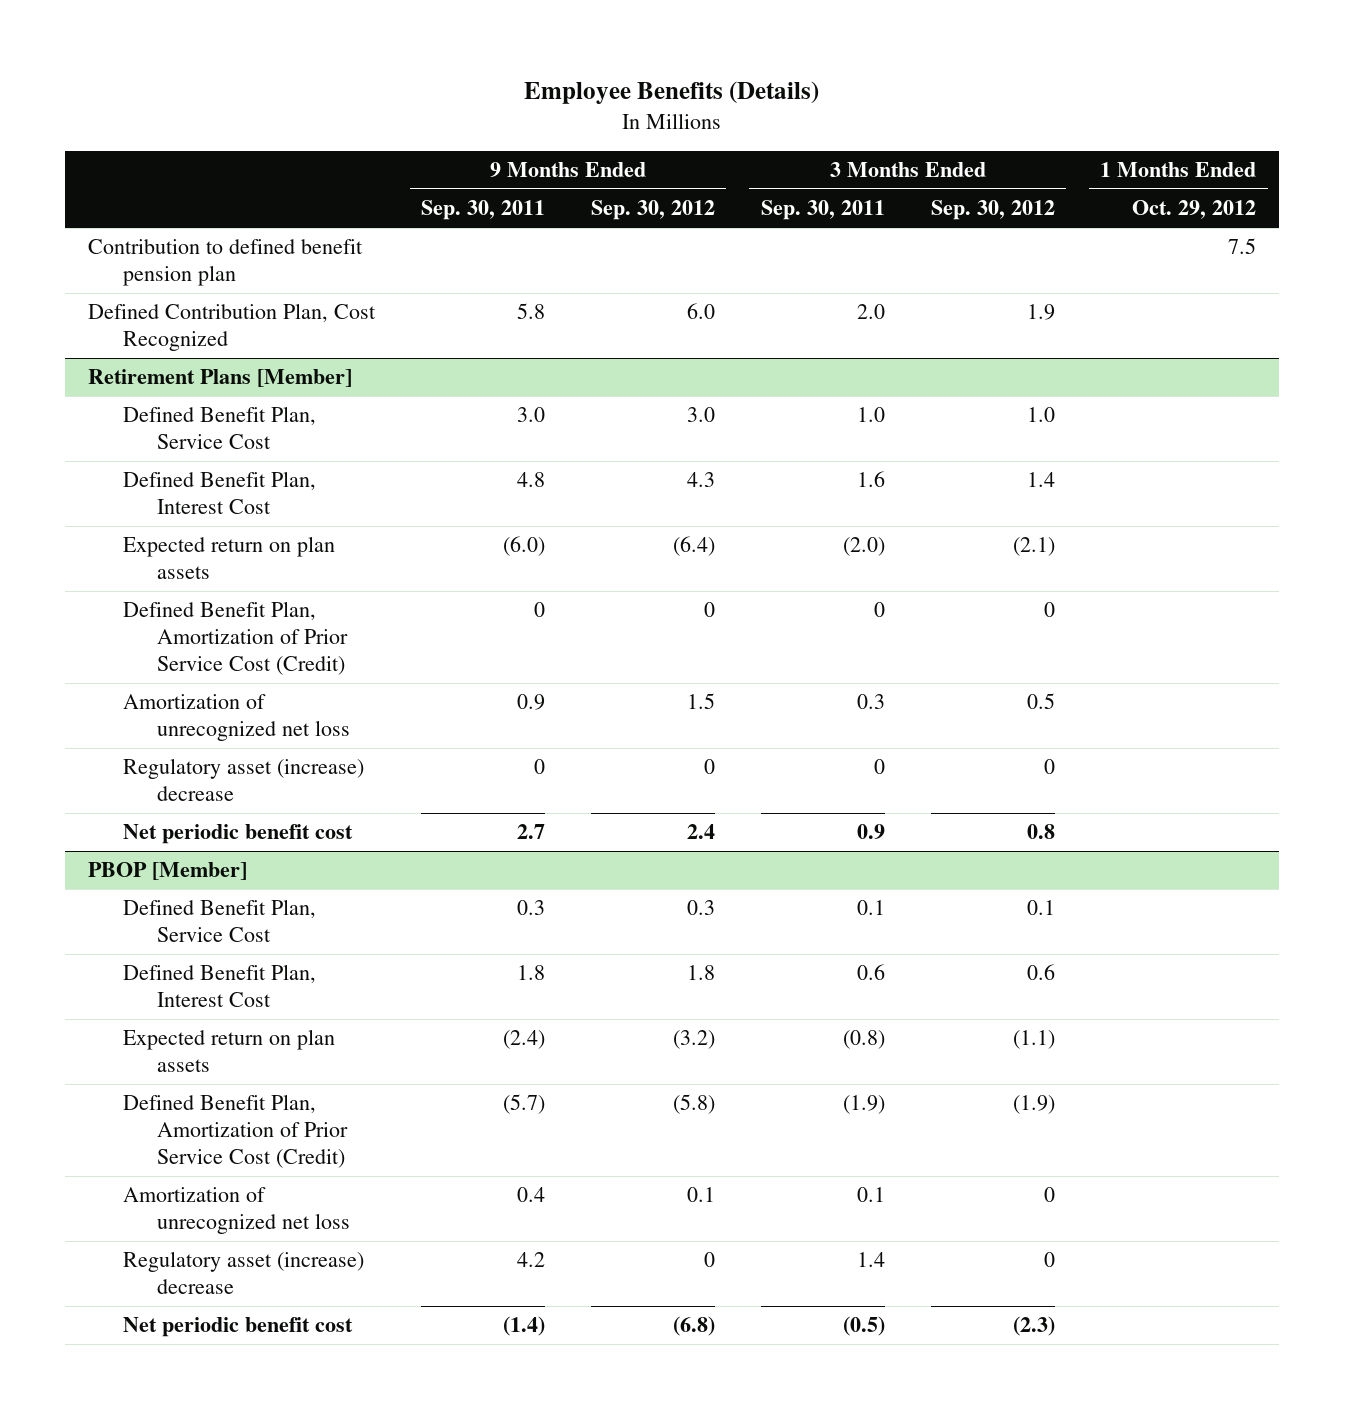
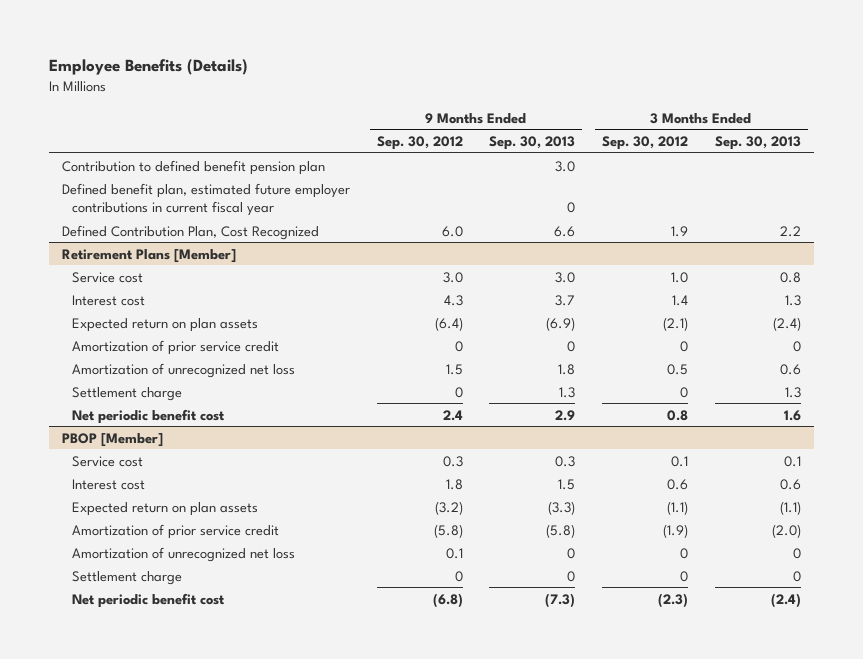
- | 9 Months Ended Sep. 30, 2011 | 9 Months Ended Sep. 30, 2012 | 3 Months Ended Sep. 30, 2011 | 3 Months Ended Sep. 30, 2012 | 1 Months Ended Oct. 29, 2012
+ | 9 Months Ended Sep. 30, 2012 | 9 Months Ended Sep. 30, 2013 | 3 Months Ended Sep. 30, 2012 | 3 Months Ended Sep. 30, 2013
+ Defined benefit plan, estimated future employer contributions in current fiscal year | | 0 | |
@ Retirement Plans [Member]
- Defined Benefit Plan, Service Cost | 3.0 | 3.0 | 1.0 | 1.0 |
- Defined Benefit Plan, Interest Cost | 4.8 | 4.3 | 1.6 | 1.4 |
+ Service cost | 3.0 | 3.0 | 1.0 | 0.8
+ Interest cost | 4.3 | 3.7 | 1.4 | 1.3
- Defined Benefit Plan, Amortization of Prior Service Cost (Credit) | 0 | 0 | 0 | 0 |
+ Amortization of prior service credit | 0 | 0 | 0 | 0
- Regulatory asset (increase) decrease | 0 | 0 | 0 | 0 |
+ Settlement charge | 0 | 1.3 | 0 | 1.3
@ PBOP [Member]
- Defined Benefit Plan, Service Cost | 0.3 | 0.3 | 0.1 | 0.1 |
- Defined Benefit Plan, Interest Cost | 1.8 | 1.8 | 0.6 | 0.6 |
+ Service cost | 0.3 | 0.3 | 0.1 | 0.1
+ Interest cost | 1.8 | 1.5 | 0.6 | 0.6
- Defined Benefit Plan, Amortization of Prior Service Cost (Credit) | (5.7) | (5.8) | (1.9) | (1.9) |
+ Amortization of prior service credit | (5.8) | (5.8) | (1.9) | (2.0)
- Regulatory asset (increase) decrease | 4.2 | 0 | 1.4 | 0 |
+ Settlement charge | 0 | 0 | 0 | 0

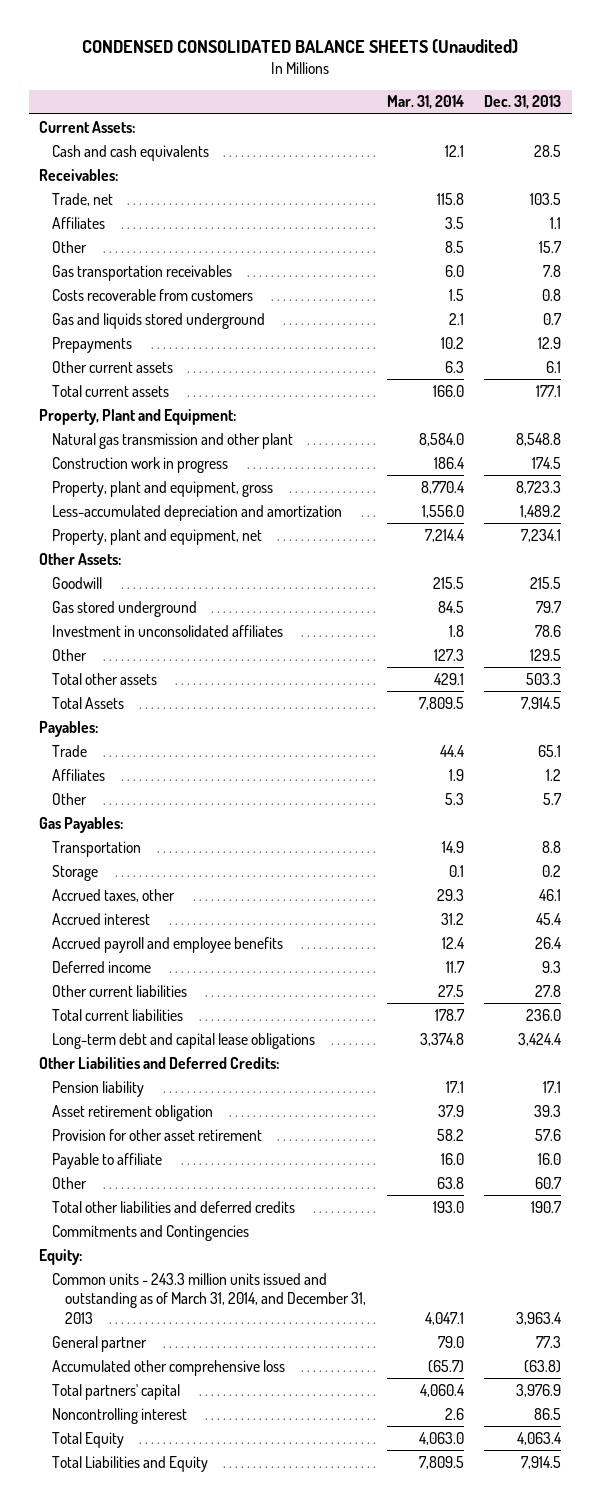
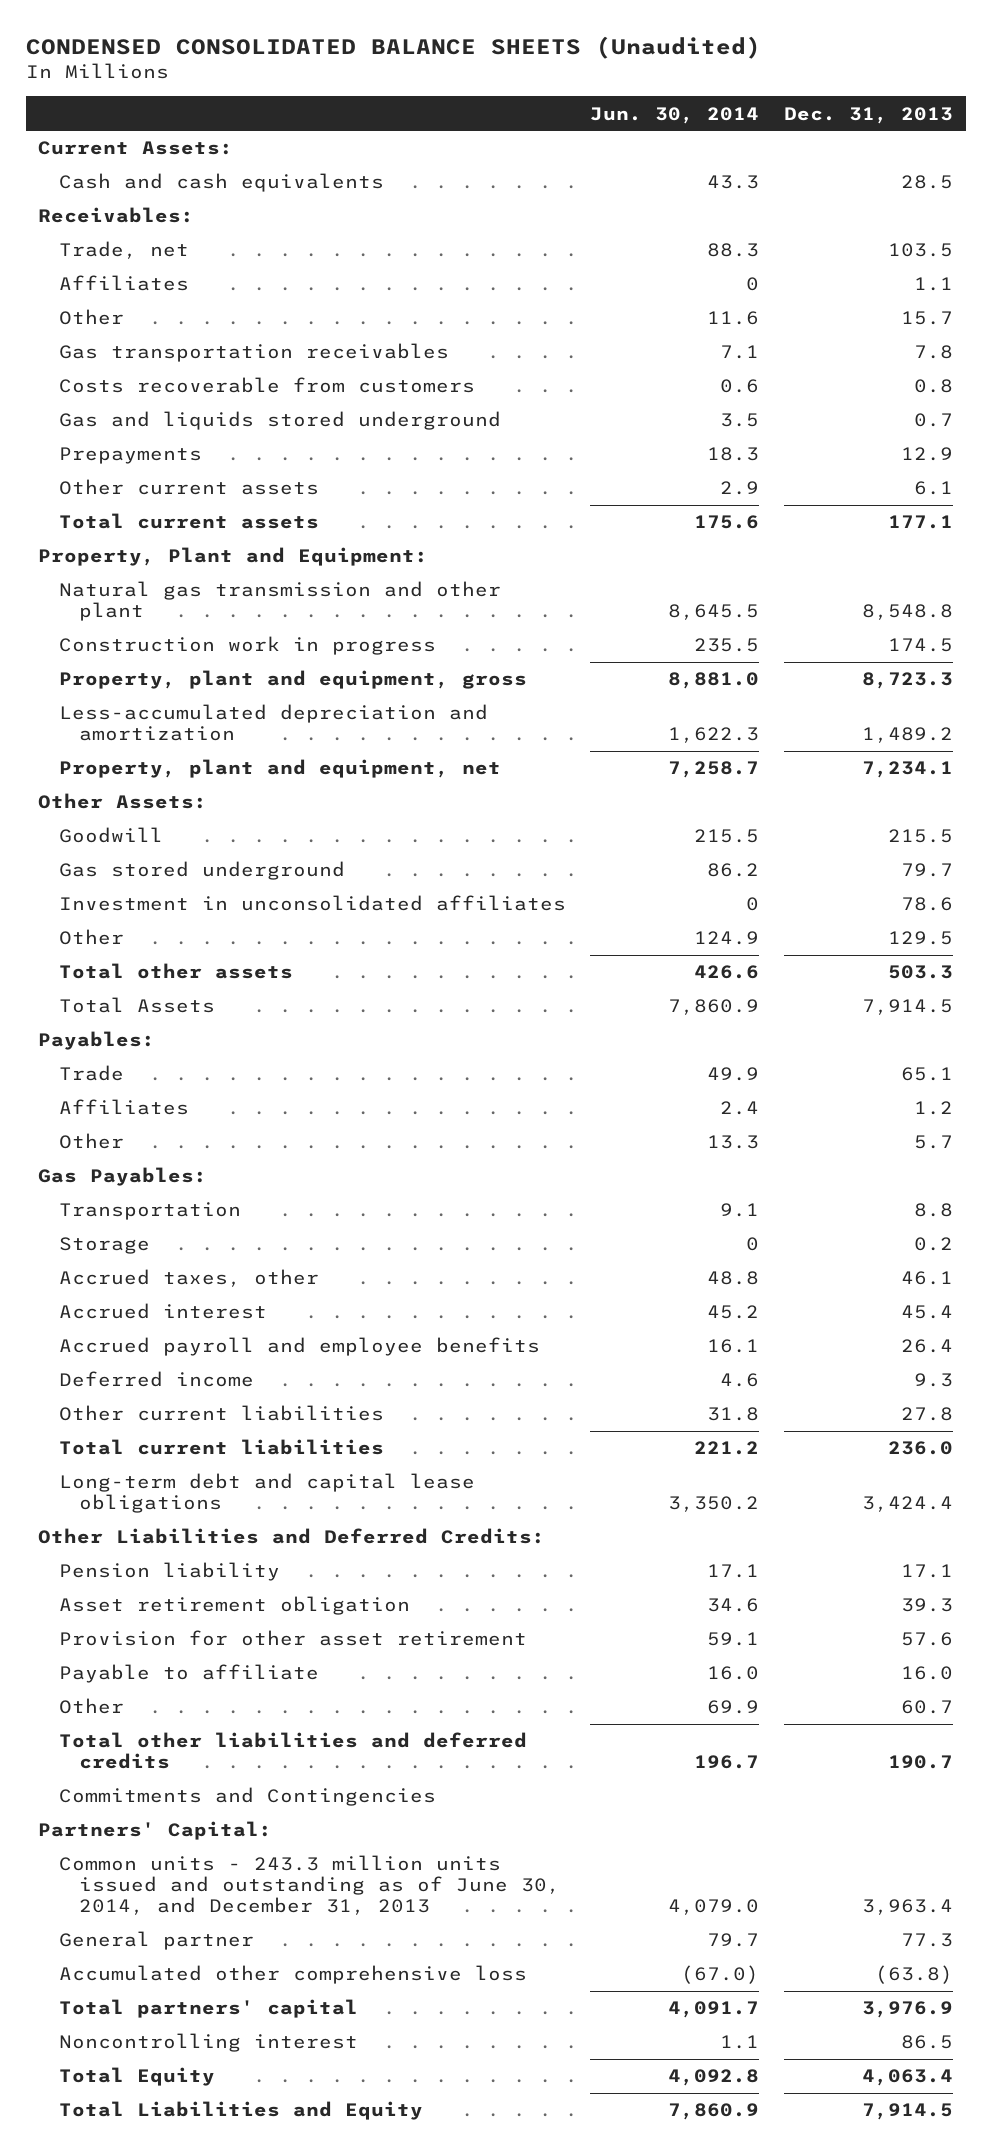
- | Mar. 31, 2014 | Dec. 31, 2013
+ | Jun. 30, 2014 | Dec. 31, 2013
- Equity:
- Common units - 243.3 million units issued and outstanding as of March 31, 2014, and December 31, 2013 | 4,047.1 | 3,963.4
+ Partners' Capital:
+ Common units - 243.3 million units issued and outstanding as of June 30, 2014, and December 31, 2013 | 4,079.0 | 3,963.4

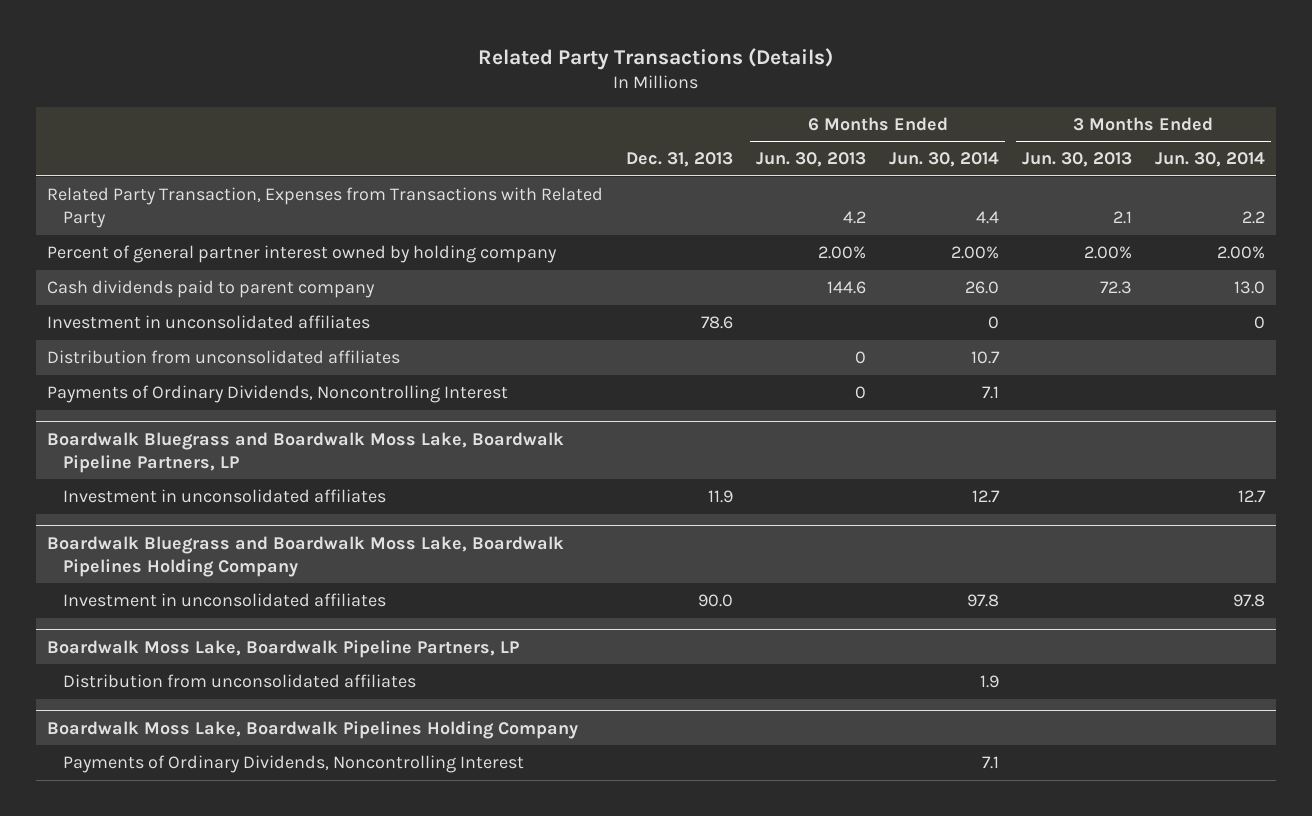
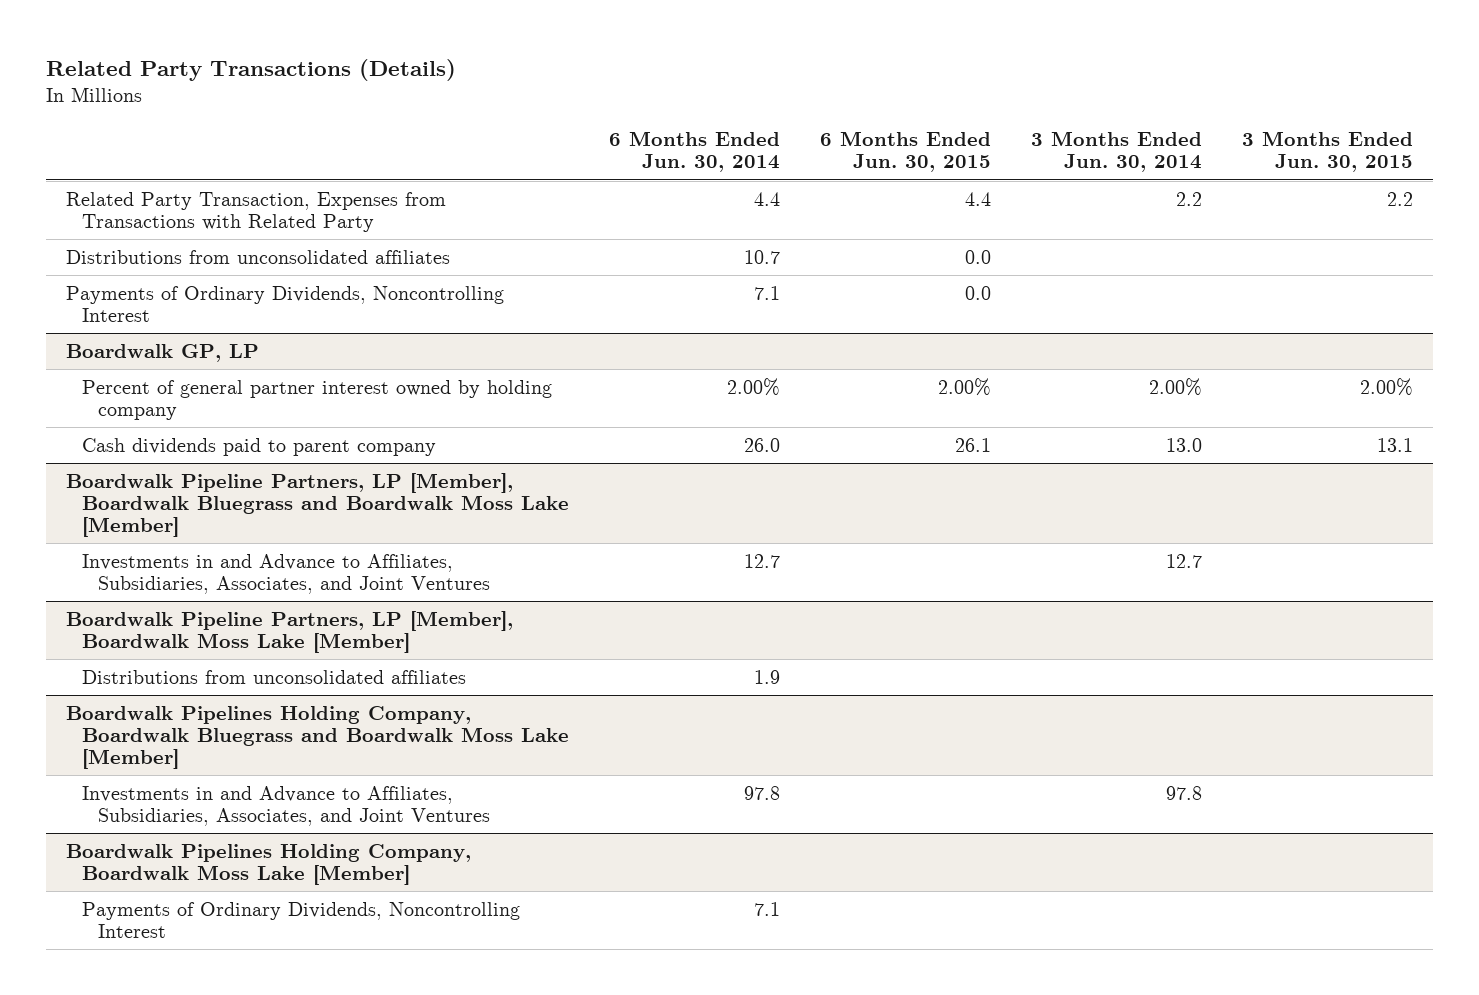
- | Dec. 31, 2013 | 6 Months Ended Jun. 30, 2013 | 6 Months Ended Jun. 30, 2014 | 3 Months Ended Jun. 30, 2013 | 3 Months Ended Jun. 30, 2014
+ | 6 Months Ended Jun. 30, 2014 | 6 Months Ended Jun. 30, 2015 | 3 Months Ended Jun. 30, 2014 | 3 Months Ended Jun. 30, 2015
+ Distributions from unconsolidated affiliates | 10.7 | 0.0 | |
moved up: Payments of Ordinary Dividends, Noncontrolling Interest | 7.1 | 0.0 | |
+ Boardwalk GP, LP
- Investment in unconsolidated affiliates | 78.6 | | 0 | | 0
- Distribution from unconsolidated affiliates | | 0 | 10.7 | |
- Boardwalk Bluegrass and Boardwalk Moss Lake, Boardwalk Pipeline Partners, LP
- Investment in unconsolidated affiliates | 11.9 | | 12.7 | | 12.7
- Boardwalk Bluegrass and Boardwalk Moss Lake, Boardwalk Pipelines Holding Company
- Investment in unconsolidated affiliates | 90.0 | | 97.8 | | 97.8
- Boardwalk Moss Lake, Boardwalk Pipeline Partners, LP
- Distribution from unconsolidated affiliates | | | 1.9 | |
- Boardwalk Moss Lake, Boardwalk Pipelines Holding Company
+ Boardwalk Pipeline Partners, LP [Member], Boardwalk Bluegrass and Boardwalk Moss Lake [Member]
+ Investments in and Advance to Affiliates, Subsidiaries, Associates, and Joint Ventures | 12.7 | | 12.7 |
+ Boardwalk Pipeline Partners, LP [Member], Boardwalk Moss Lake [Member]
+ Distributions from unconsolidated affiliates | 1.9 | | |
+ Boardwalk Pipelines Holding Company, Boardwalk Bluegrass and Boardwalk Moss Lake [Member]
+ Investments in and Advance to Affiliates, Subsidiaries, Associates, and Joint Ventures | 97.8 | | 97.8 |
+ Boardwalk Pipelines Holding Company, Boardwalk Moss Lake [Member]

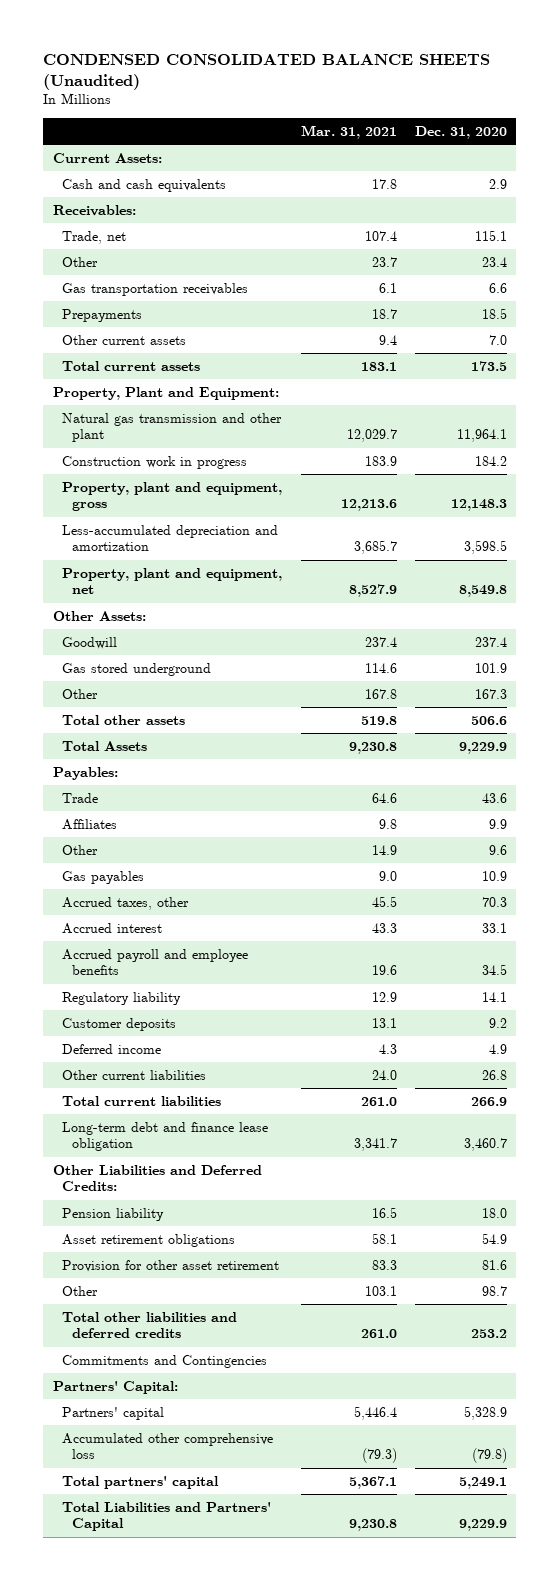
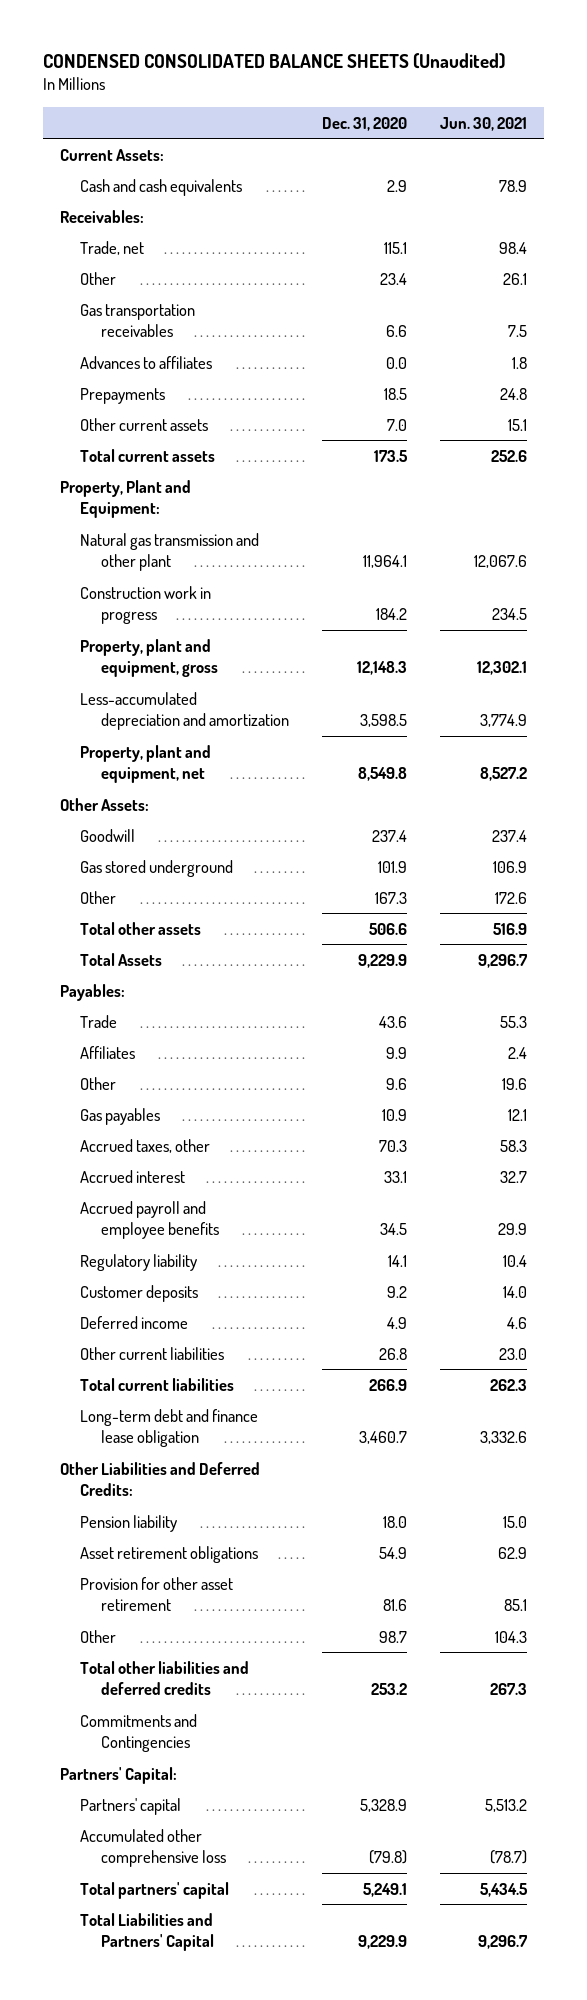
- | Mar. 31, 2021 | Dec. 31, 2020
+ | Dec. 31, 2020 | Jun. 30, 2021
+ Advances to affiliates | 0.0 | 1.8

